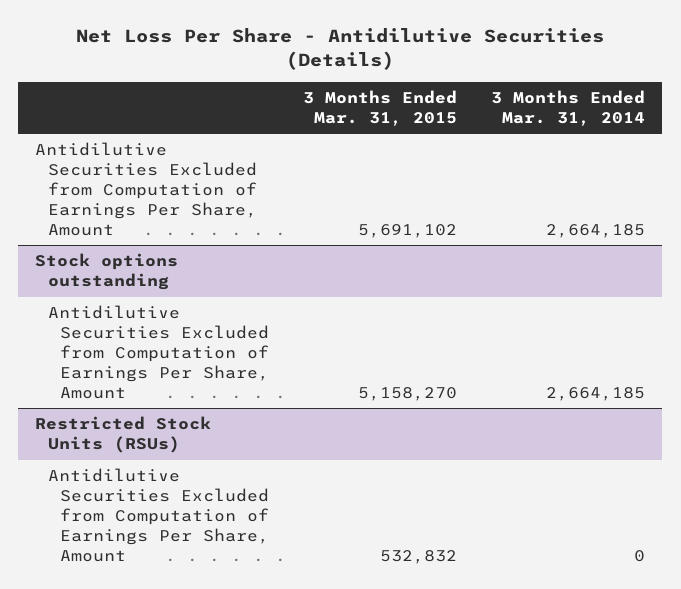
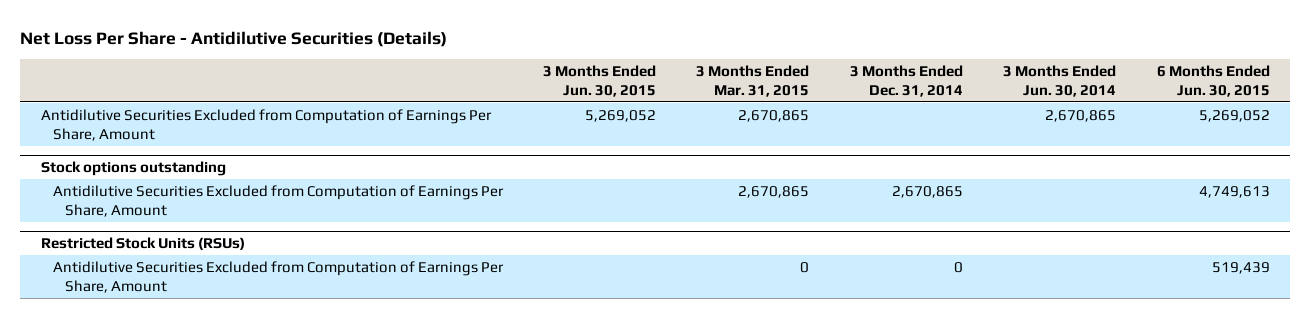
- | 3 Months Ended Mar. 31, 2015 | 3 Months Ended Mar. 31, 2014
+ | 3 Months Ended Jun. 30, 2015 | 3 Months Ended Mar. 31, 2015 | 3 Months Ended Dec. 31, 2014 | 3 Months Ended Jun. 30, 2014 | 6 Months Ended Jun. 30, 2015
- Antidilutive Securities Excluded from Computation of Earnings Per Share, Amount | 5,691,102 | 2,664,185
+ Antidilutive Securities Excluded from Computation of Earnings Per Share, Amount | 5,269,052 | 2,670,865 | | 2,670,865 | 5,269,052
@ Stock options outstanding
- Antidilutive Securities Excluded from Computation of Earnings Per Share, Amount | 5,158,270 | 2,664,185
+ Antidilutive Securities Excluded from Computation of Earnings Per Share, Amount | | 2,670,865 | 2,670,865 | | 4,749,613
@ Restricted Stock Units (RSUs)
- Antidilutive Securities Excluded from Computation of Earnings Per Share, Amount | 532,832 | 0
+ Antidilutive Securities Excluded from Computation of Earnings Per Share, Amount | | 0 | 0 | | 519,439

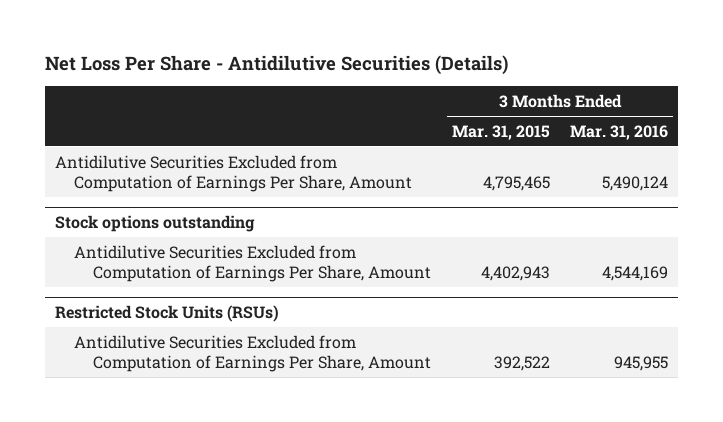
- | 3 Months Ended Jun. 30, 2015 | 3 Months Ended Mar. 31, 2015 | 3 Months Ended Dec. 31, 2014 | 3 Months Ended Jun. 30, 2014 | 6 Months Ended Jun. 30, 2015
+ | 3 Months Ended Mar. 31, 2015 | 3 Months Ended Mar. 31, 2016
- Antidilutive Securities Excluded from Computation of Earnings Per Share, Amount | 5,269,052 | 2,670,865 | | 2,670,865 | 5,269,052
+ Antidilutive Securities Excluded from Computation of Earnings Per Share, Amount | 4,795,465 | 5,490,124
@ Stock options outstanding
- Antidilutive Securities Excluded from Computation of Earnings Per Share, Amount | | 2,670,865 | 2,670,865 | | 4,749,613
+ Antidilutive Securities Excluded from Computation of Earnings Per Share, Amount | 4,402,943 | 4,544,169
@ Restricted Stock Units (RSUs)
- Antidilutive Securities Excluded from Computation of Earnings Per Share, Amount | | 0 | 0 | | 519,439
+ Antidilutive Securities Excluded from Computation of Earnings Per Share, Amount | 392,522 | 945,955

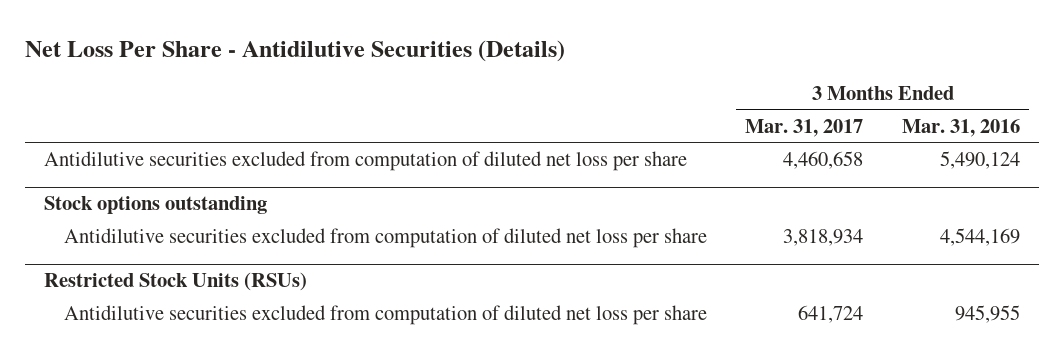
- | 3 Months Ended Mar. 31, 2015 | 3 Months Ended Mar. 31, 2016
+ | 3 Months Ended Mar. 31, 2017 | 3 Months Ended Mar. 31, 2016
- Antidilutive Securities Excluded from Computation of Earnings Per Share, Amount | 4,795,465 | 5,490,124
+ Antidilutive securities excluded from computation of diluted net loss per share | 4,460,658 | 5,490,124
@ Stock options outstanding
- Antidilutive Securities Excluded from Computation of Earnings Per Share, Amount | 4,402,943 | 4,544,169
+ Antidilutive securities excluded from computation of diluted net loss per share | 3,818,934 | 4,544,169
@ Restricted Stock Units (RSUs)
- Antidilutive Securities Excluded from Computation of Earnings Per Share, Amount | 392,522 | 945,955
+ Antidilutive securities excluded from computation of diluted net loss per share | 641,724 | 945,955

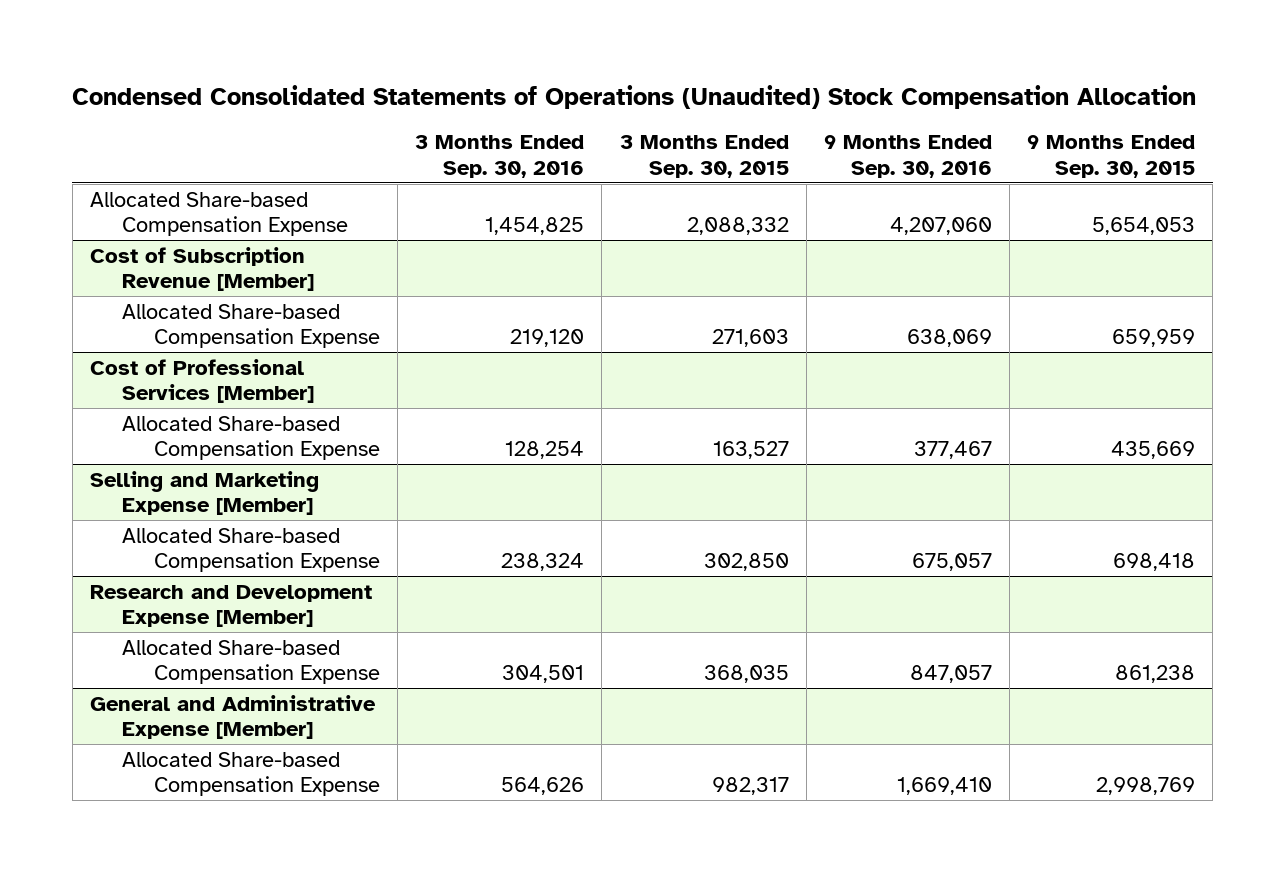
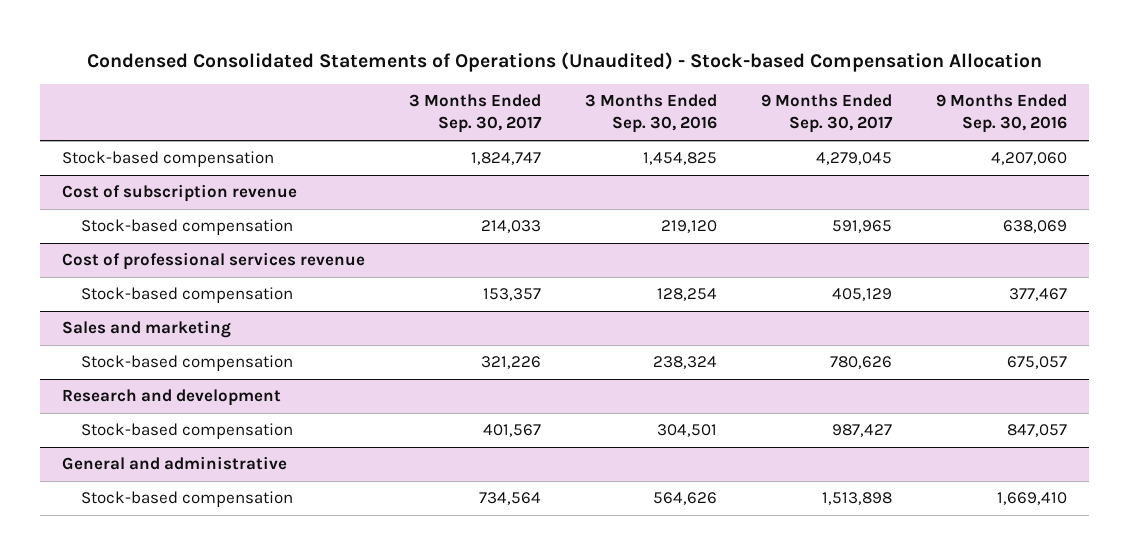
- Condensed Consolidated Statements of Operations (Unaudited) Stock Compensation Allocation
+ Condensed Consolidated Statements of Operations (Unaudited) - Stock-based Compensation Allocation
- | 3 Months Ended Sep. 30, 2016 | 3 Months Ended Sep. 30, 2015 | 9 Months Ended Sep. 30, 2016 | 9 Months Ended Sep. 30, 2015
+ | 3 Months Ended Sep. 30, 2017 | 3 Months Ended Sep. 30, 2016 | 9 Months Ended Sep. 30, 2017 | 9 Months Ended Sep. 30, 2016
- Allocated Share-based Compensation Expense | 1,454,825 | 2,088,332 | 4,207,060 | 5,654,053
- Cost of Subscription Revenue [Member]
- Allocated Share-based Compensation Expense | 219,120 | 271,603 | 638,069 | 659,959
- Cost of Professional Services [Member]
- Allocated Share-based Compensation Expense | 128,254 | 163,527 | 377,467 | 435,669
- Selling and Marketing Expense [Member]
- Allocated Share-based Compensation Expense | 238,324 | 302,850 | 675,057 | 698,418
- Research and Development Expense [Member]
- Allocated Share-based Compensation Expense | 304,501 | 368,035 | 847,057 | 861,238
- General and Administrative Expense [Member]
- Allocated Share-based Compensation Expense | 564,626 | 982,317 | 1,669,410 | 2,998,769
+ Stock-based compensation | 1,824,747 | 1,454,825 | 4,279,045 | 4,207,060
+ Cost of subscription revenue
+ Stock-based compensation | 214,033 | 219,120 | 591,965 | 638,069
+ Cost of professional services revenue
+ Stock-based compensation | 153,357 | 128,254 | 405,129 | 377,467
+ Sales and marketing
+ Stock-based compensation | 321,226 | 238,324 | 780,626 | 675,057
+ Research and development
+ Stock-based compensation | 401,567 | 304,501 | 987,427 | 847,057
+ General and administrative
+ Stock-based compensation | 734,564 | 564,626 | 1,513,898 | 1,669,410

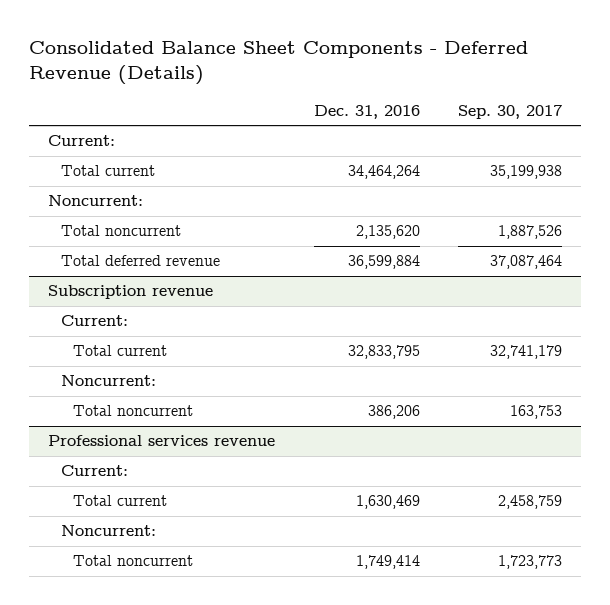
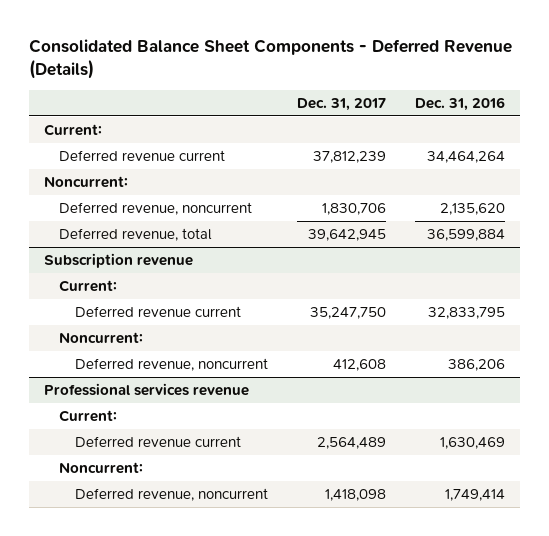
- | Dec. 31, 2016 | Sep. 30, 2017
+ | Dec. 31, 2017 | Dec. 31, 2016
- Total current | 34,464,264 | 35,199,938
+ Deferred revenue current | 37,812,239 | 34,464,264
- Total noncurrent | 2,135,620 | 1,887,526
- Total deferred revenue | 36,599,884 | 37,087,464
+ Deferred revenue, noncurrent | 1,830,706 | 2,135,620
+ Deferred revenue, total | 39,642,945 | 36,599,884
@ Subscription revenue
- Total current | 32,833,795 | 32,741,179
+ Deferred revenue current | 35,247,750 | 32,833,795
- Total noncurrent | 386,206 | 163,753
+ Deferred revenue, noncurrent | 412,608 | 386,206
@ Professional services revenue
- Total current | 1,630,469 | 2,458,759
+ Deferred revenue current | 2,564,489 | 1,630,469
- Total noncurrent | 1,749,414 | 1,723,773
+ Deferred revenue, noncurrent | 1,418,098 | 1,749,414

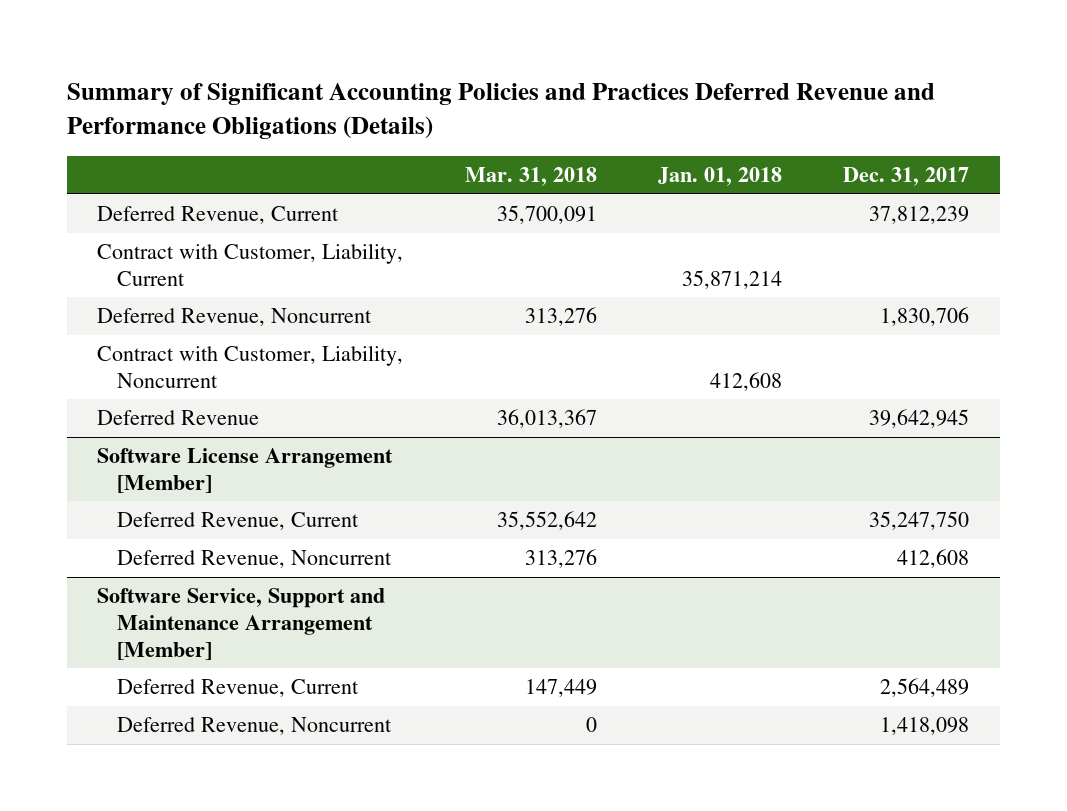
- Consolidated Balance Sheet Components - Deferred Revenue (Details)
+ Summary of Significant Accounting Policies and Practices Deferred Revenue and Performance Obligations (Details)
- | Dec. 31, 2017 | Dec. 31, 2016
+ | Mar. 31, 2018 | Jan. 01, 2018 | Dec. 31, 2017
- Current:
- Deferred revenue current | 37,812,239 | 34,464,264
- Noncurrent:
- Deferred revenue, noncurrent | 1,830,706 | 2,135,620
- Deferred revenue, total | 39,642,945 | 36,599,884
- Subscription revenue
- Current:
- Deferred revenue current | 35,247,750 | 32,833,795
- Noncurrent:
- Deferred revenue, noncurrent | 412,608 | 386,206
- Professional services revenue
- Current:
- Deferred revenue current | 2,564,489 | 1,630,469
- Noncurrent:
- Deferred revenue, noncurrent | 1,418,098 | 1,749,414
+ Deferred Revenue, Current | 35,700,091 | | 37,812,239
+ Contract with Customer, Liability, Current | | 35,871,214 |
+ Deferred Revenue, Noncurrent | 313,276 | | 1,830,706
+ Contract with Customer, Liability, Noncurrent | | 412,608 |
+ Deferred Revenue | 36,013,367 | | 39,642,945
+ Software License Arrangement [Member]
+ Deferred Revenue, Current | 35,552,642 | | 35,247,750
+ Deferred Revenue, Noncurrent | 313,276 | | 412,608
+ Software Service, Support and Maintenance Arrangement [Member]
+ Deferred Revenue, Current | 147,449 | | 2,564,489
+ Deferred Revenue, Noncurrent | 0 | | 1,418,098

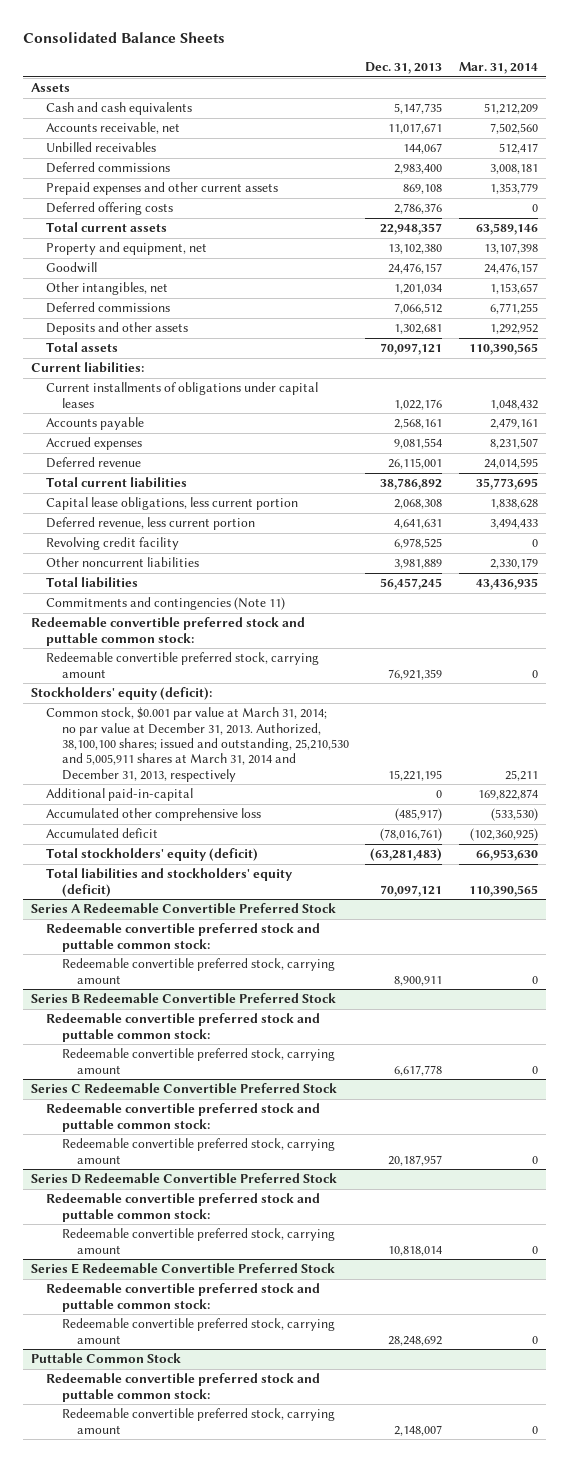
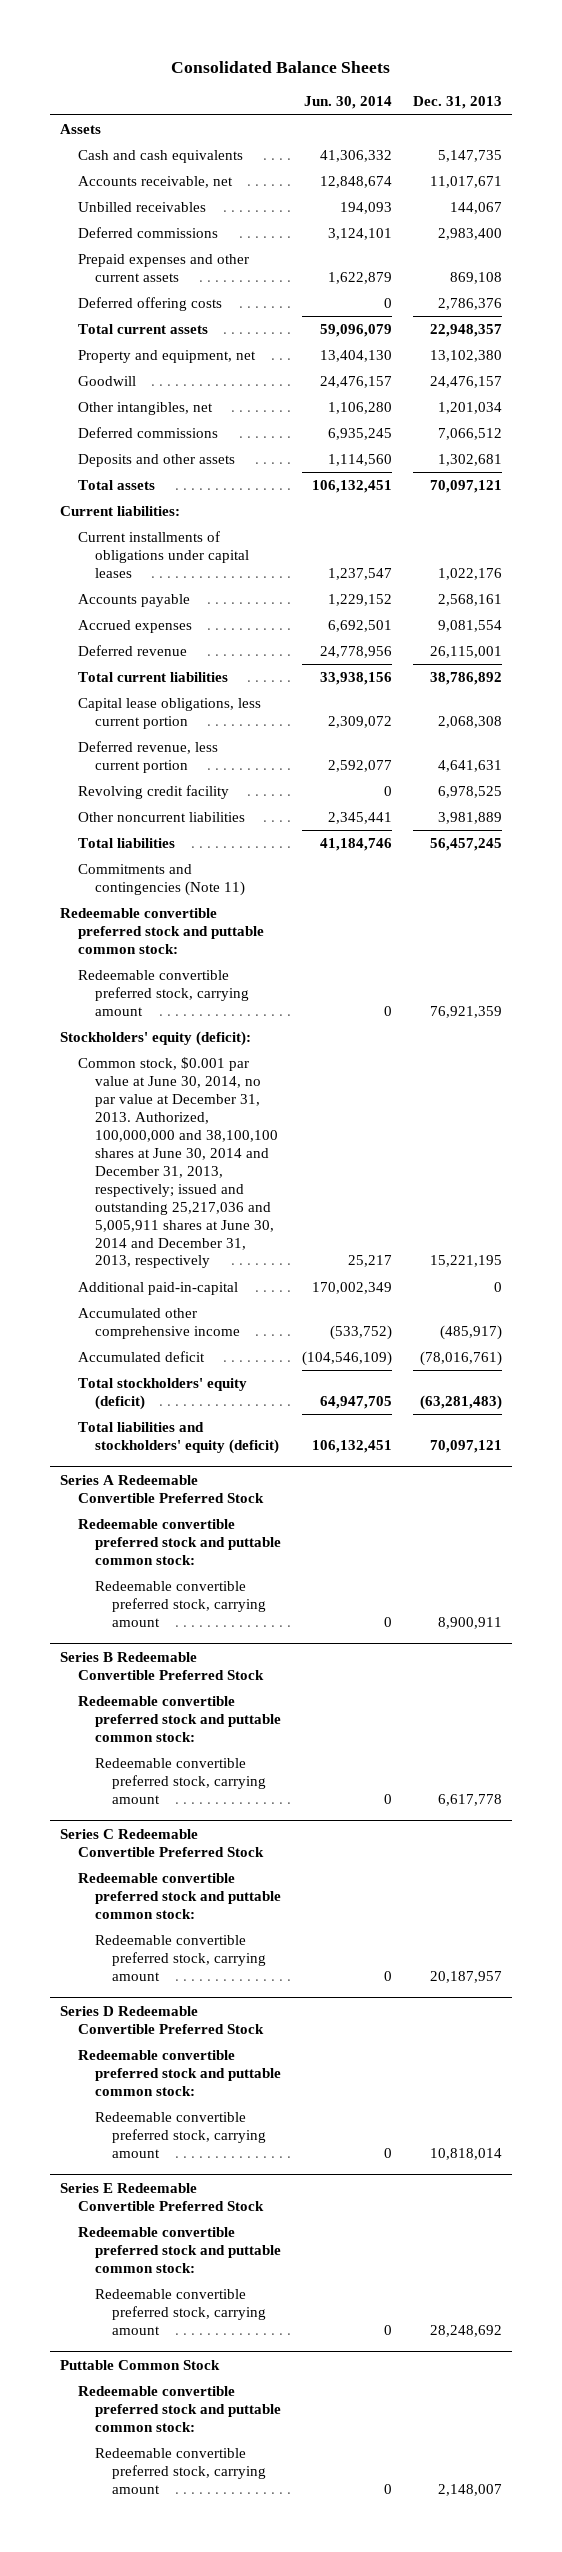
- | Dec. 31, 2013 | Mar. 31, 2014
+ | Jun. 30, 2014 | Dec. 31, 2013
- Common stock, $0.001 par value at March 31, 2014; no par value at December 31, 2013. Authorized, 38,100,100 shares; issued and outstanding, 25,210,530 and 5,005,911 shares at March 31, 2014 and December 31, 2013, respectively | 15,221,195 | 25,211
+ Common stock, $0.001 par value at June 30, 2014, no par value at December 31, 2013. Authorized, 100,000,000 and 38,100,100 shares at June 30, 2014 and December 31, 2013, respectively; issued and outstanding 25,217,036 and 5,005,911 shares at June 30, 2014 and December 31, 2013, respectively | 25,217 | 15,221,195
- Accumulated other comprehensive loss | (485,917) | (533,530)
+ Accumulated other comprehensive income | (533,752) | (485,917)

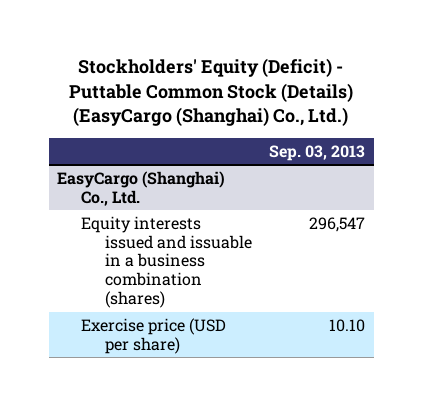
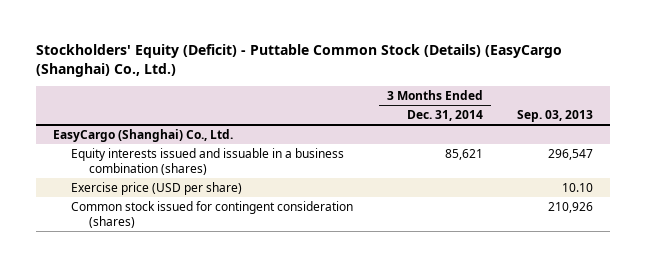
- | Sep. 03, 2013
+ | 3 Months Ended Dec. 31, 2014 | Sep. 03, 2013
@ EasyCargo (Shanghai) Co., Ltd.
+ Common stock issued for contingent consideration (shares) | | 210,926

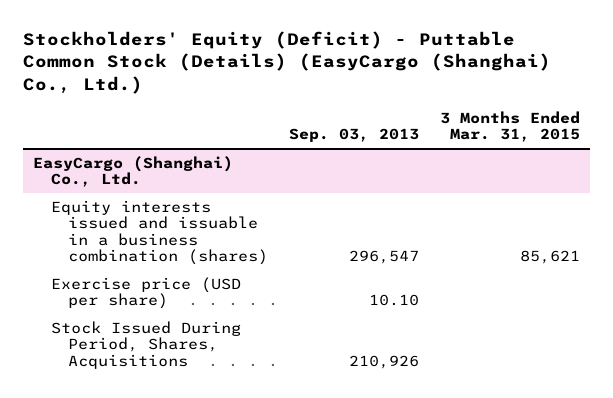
- | 3 Months Ended Dec. 31, 2014 | Sep. 03, 2013
+ | Sep. 03, 2013 | 3 Months Ended Mar. 31, 2015
@ EasyCargo (Shanghai) Co., Ltd.
- Common stock issued for contingent consideration (shares) | | 210,926
+ Stock Issued During Period, Shares, Acquisitions | 210,926 |

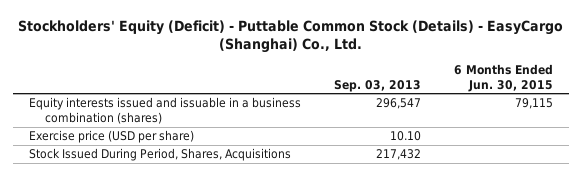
- Stockholders' Equity (Deficit) - Puttable Common Stock (Details) (EasyCargo (Shanghai) Co., Ltd.)
+ Stockholders' Equity (Deficit) - Puttable Common Stock (Details) - EasyCargo (Shanghai) Co., Ltd.
- | Sep. 03, 2013 | 3 Months Ended Mar. 31, 2015
+ | Sep. 03, 2013 | 6 Months Ended Jun. 30, 2015
- EasyCargo (Shanghai) Co., Ltd.
- Stock Issued During Period, Shares, Acquisitions | 210,926 |
+ Stock Issued During Period, Shares, Acquisitions | 217,432 |

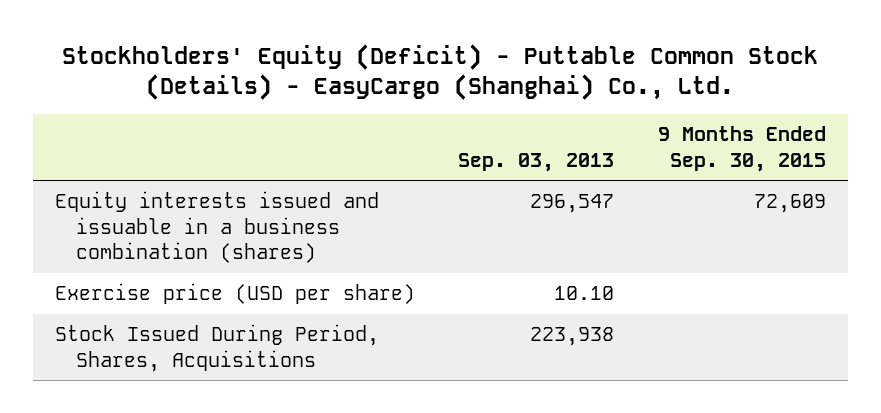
- | Sep. 03, 2013 | 6 Months Ended Jun. 30, 2015
+ | Sep. 03, 2013 | 9 Months Ended Sep. 30, 2015
- Stock Issued During Period, Shares, Acquisitions | 217,432 |
+ Stock Issued During Period, Shares, Acquisitions | 223,938 |

